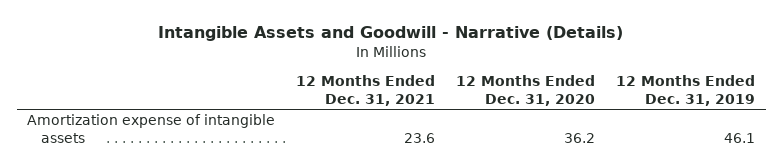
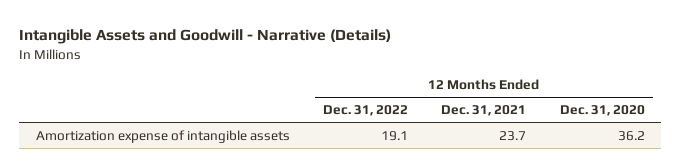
- | 12 Months Ended Dec. 31, 2021 | 12 Months Ended Dec. 31, 2020 | 12 Months Ended Dec. 31, 2019
+ | 12 Months Ended Dec. 31, 2022 | 12 Months Ended Dec. 31, 2021 | 12 Months Ended Dec. 31, 2020
- Amortization expense of intangible assets | 23.6 | 36.2 | 46.1
+ Amortization expense of intangible assets | 19.1 | 23.7 | 36.2

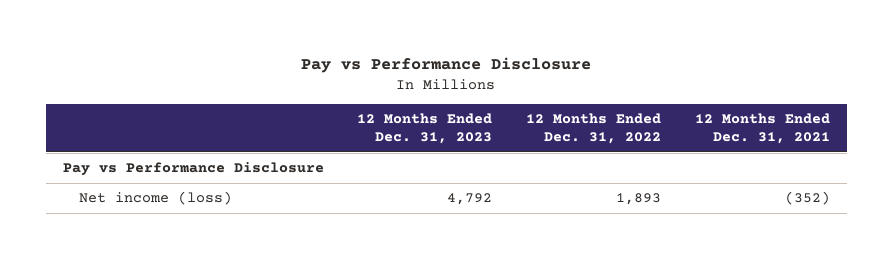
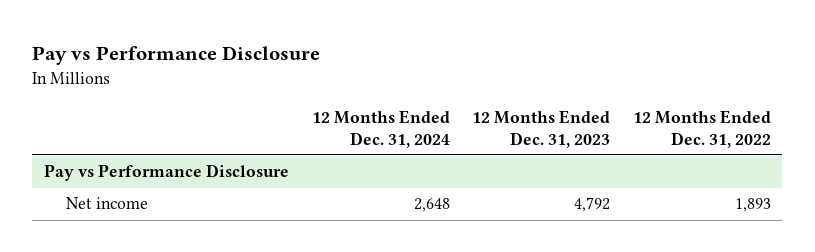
- | 12 Months Ended Dec. 31, 2023 | 12 Months Ended Dec. 31, 2022 | 12 Months Ended Dec. 31, 2021
+ | 12 Months Ended Dec. 31, 2024 | 12 Months Ended Dec. 31, 2023 | 12 Months Ended Dec. 31, 2022
- Net income (loss) | 4,792 | 1,893 | (352)
+ Net income | 2,648 | 4,792 | 1,893

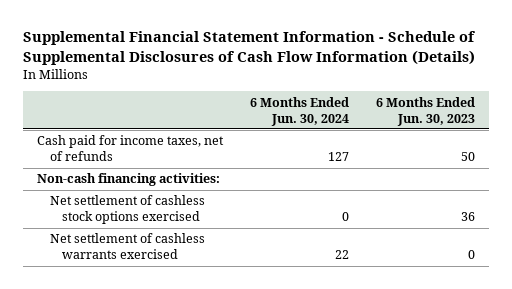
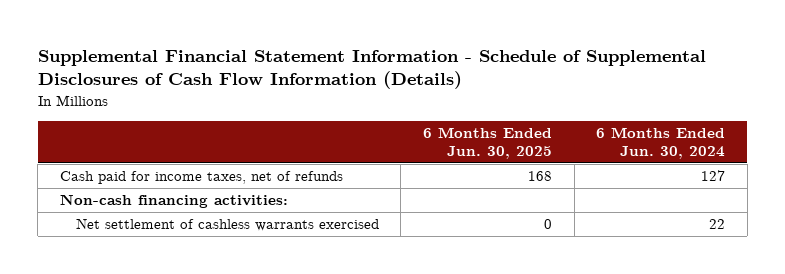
- | 6 Months Ended Jun. 30, 2024 | 6 Months Ended Jun. 30, 2023
+ | 6 Months Ended Jun. 30, 2025 | 6 Months Ended Jun. 30, 2024
- Net settlement of cashless stock options exercised | 0 | 36

